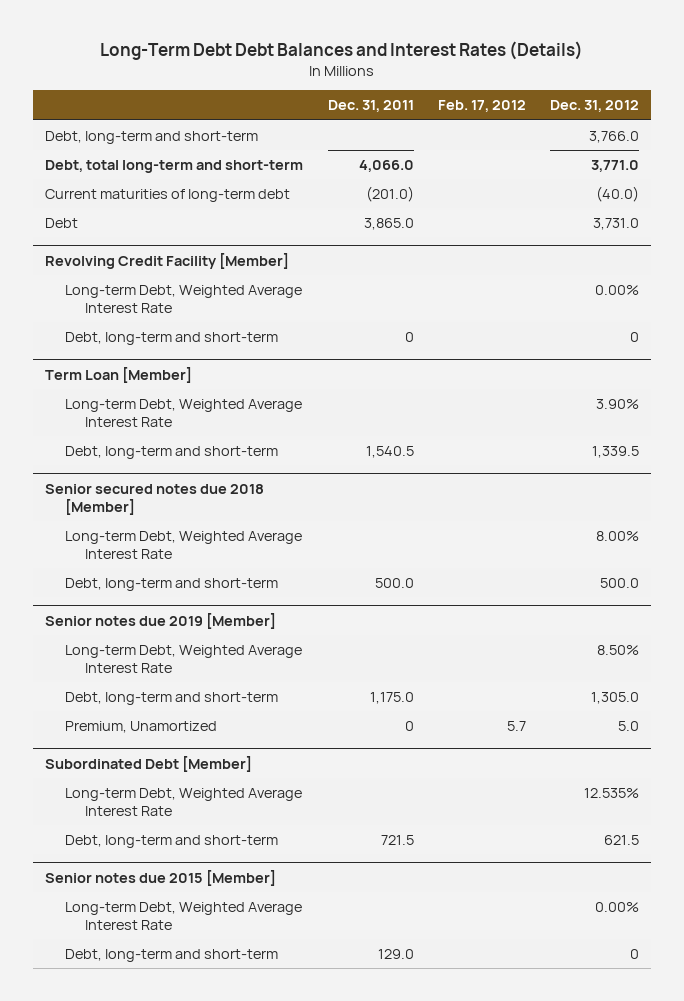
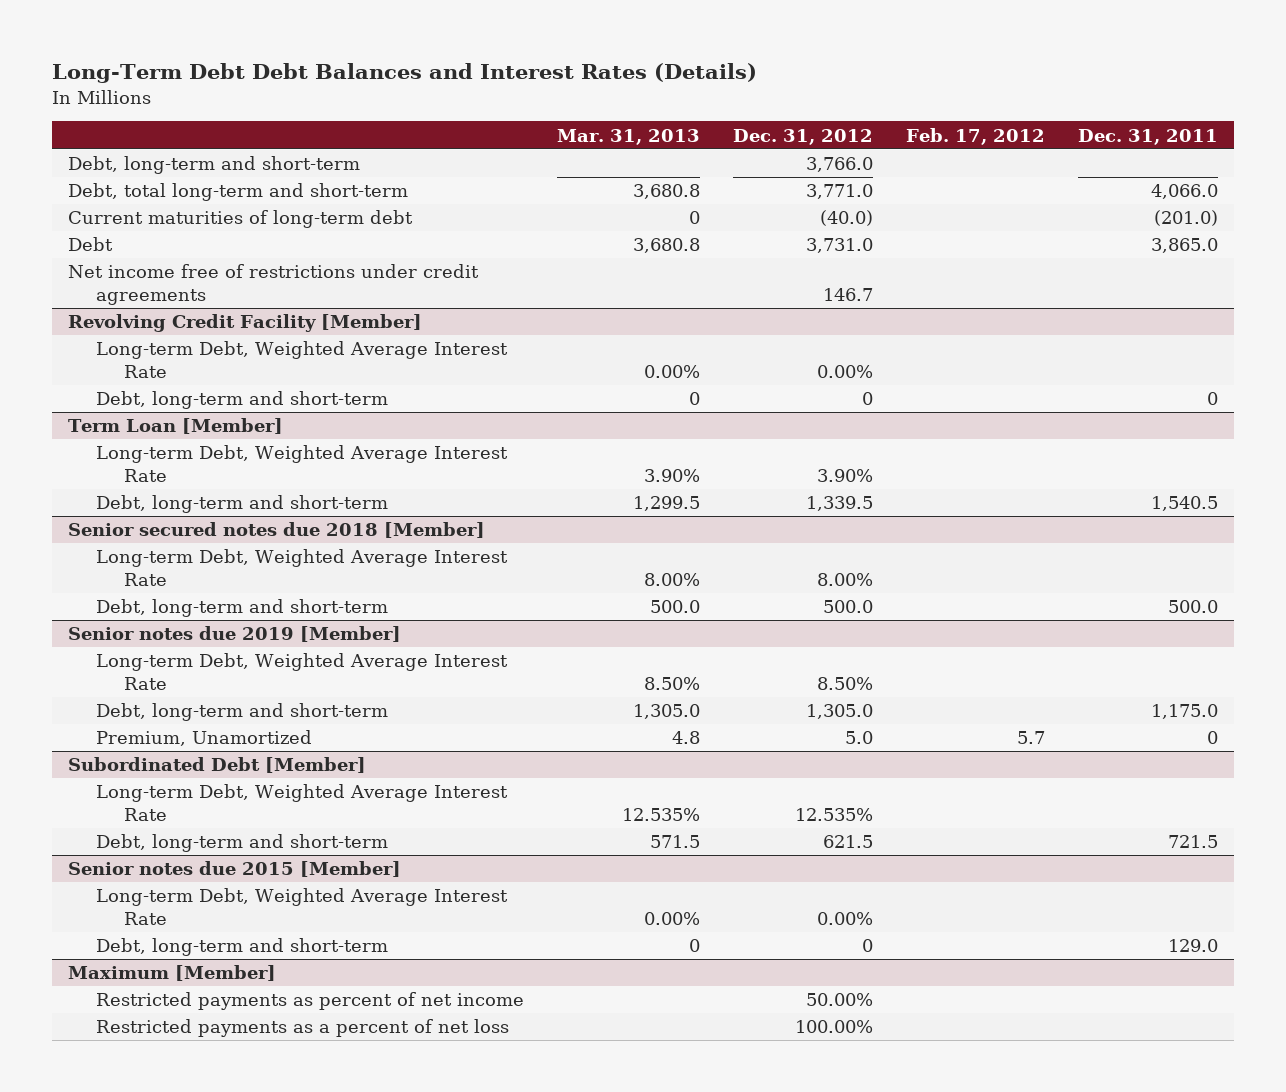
- | Dec. 31, 2011 | Feb. 17, 2012 | Dec. 31, 2012
+ | Mar. 31, 2013 | Dec. 31, 2012 | Feb. 17, 2012 | Dec. 31, 2011
+ Net income free of restrictions under credit agreements | | 146.7 | |
+ Maximum [Member]
+ Restricted payments as percent of net income | | 50.00% | |
+ Restricted payments as a percent of net loss | | 100.00% | |

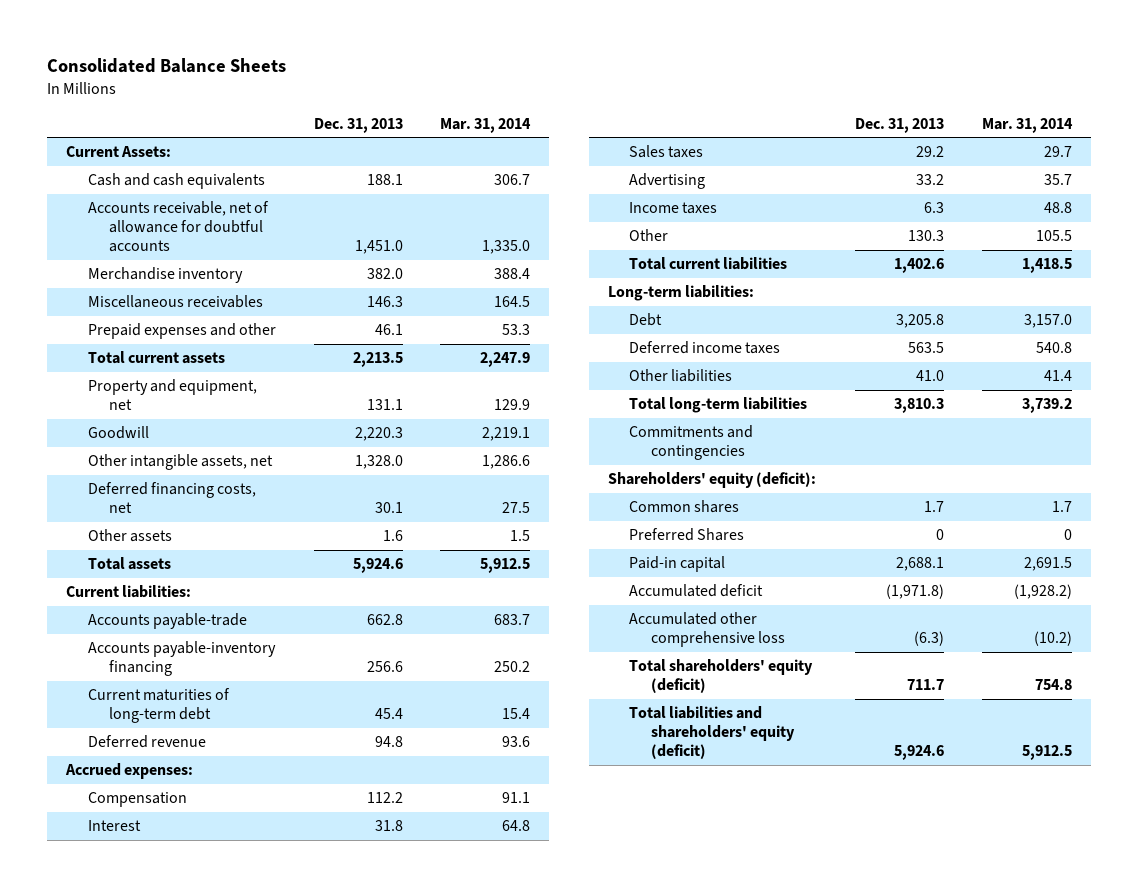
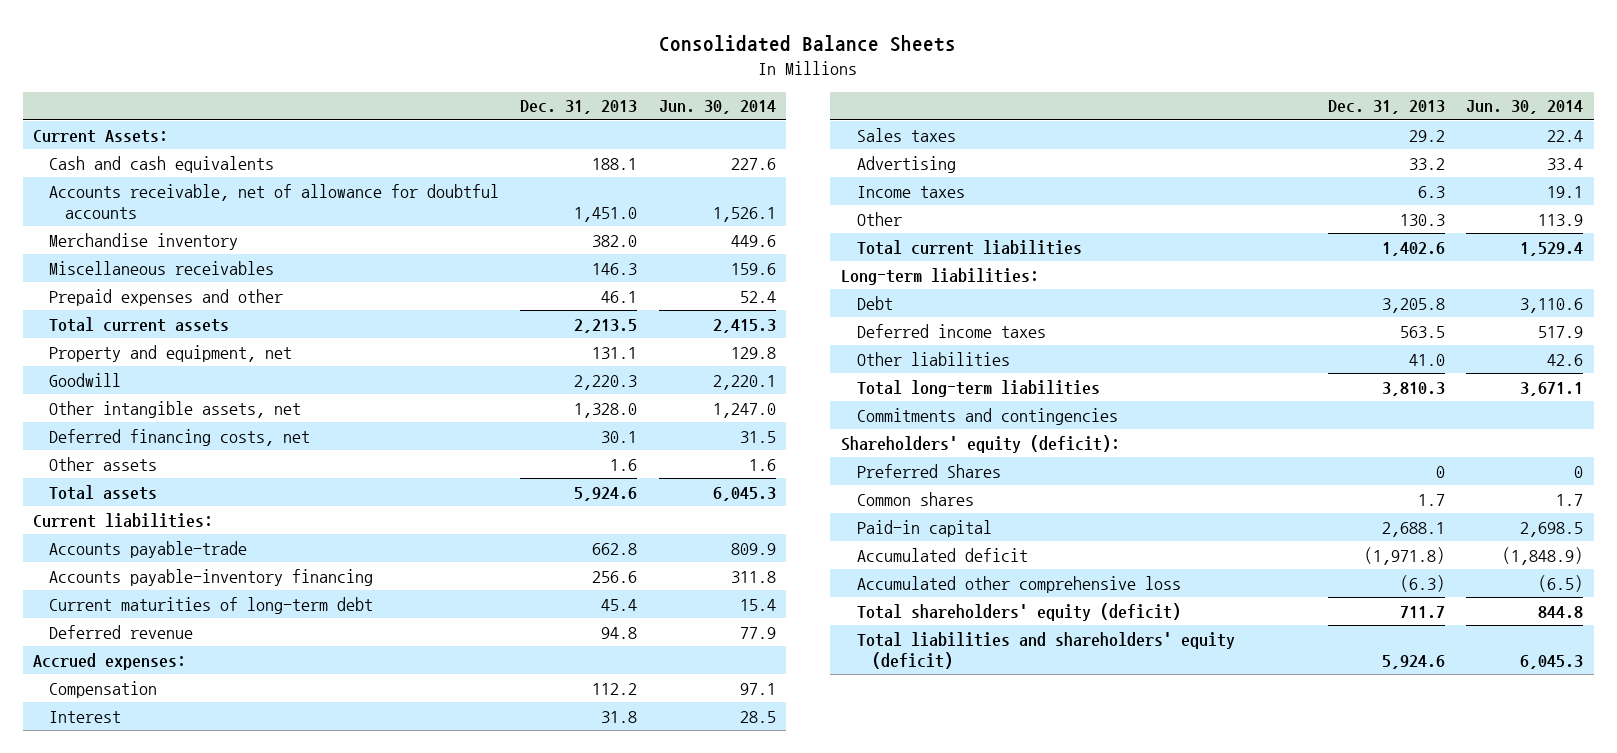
- | Dec. 31, 2013 | Mar. 31, 2014
+ | Dec. 31, 2013 | Jun. 30, 2014
moved down: Common shares | 1.7 | 1.7

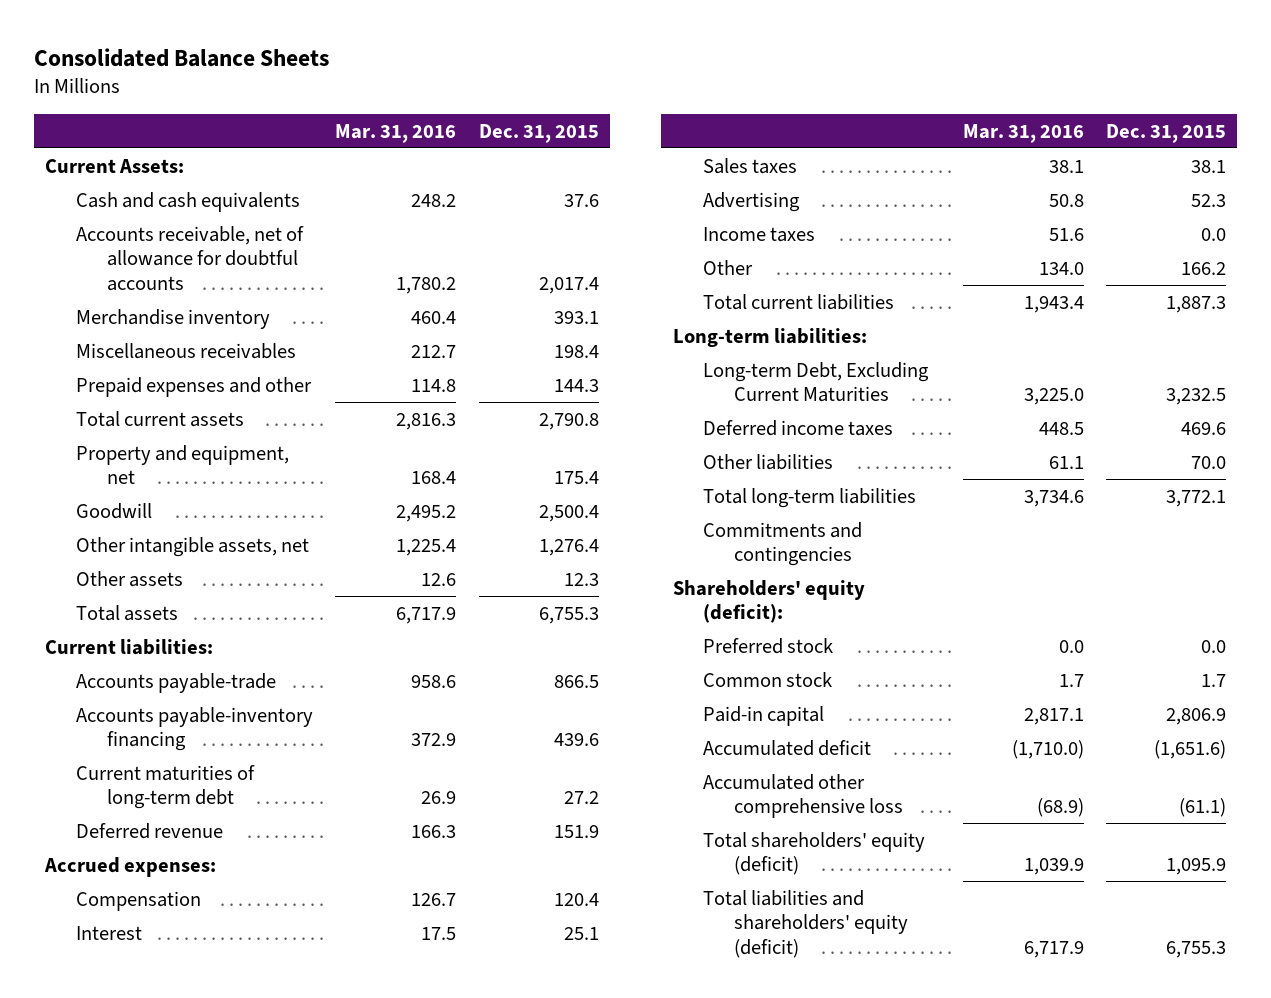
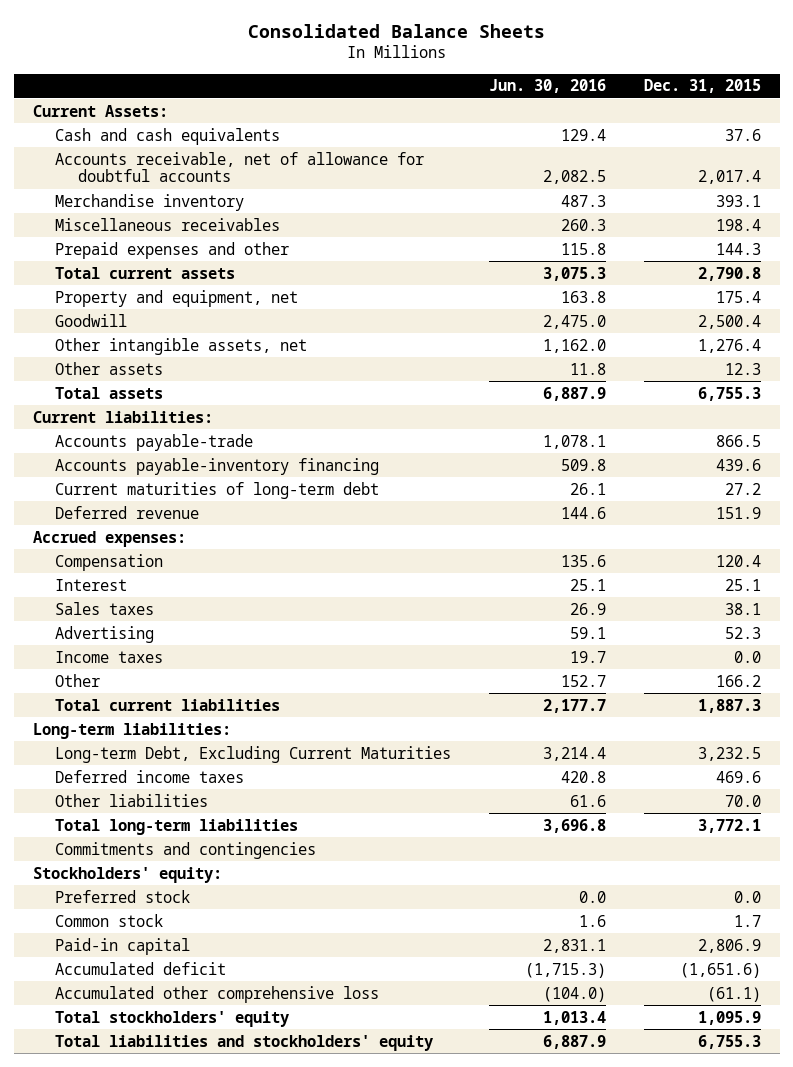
- | Mar. 31, 2016 | Dec. 31, 2015
+ | Jun. 30, 2016 | Dec. 31, 2015
- Shareholders' equity (deficit):
+ Stockholders' equity:
- Total shareholders' equity (deficit) | 1,039.9 | 1,095.9
- Total liabilities and shareholders' equity (deficit) | 6,717.9 | 6,755.3
+ Total stockholders' equity | 1,013.4 | 1,095.9
+ Total liabilities and stockholders' equity | 6,887.9 | 6,755.3

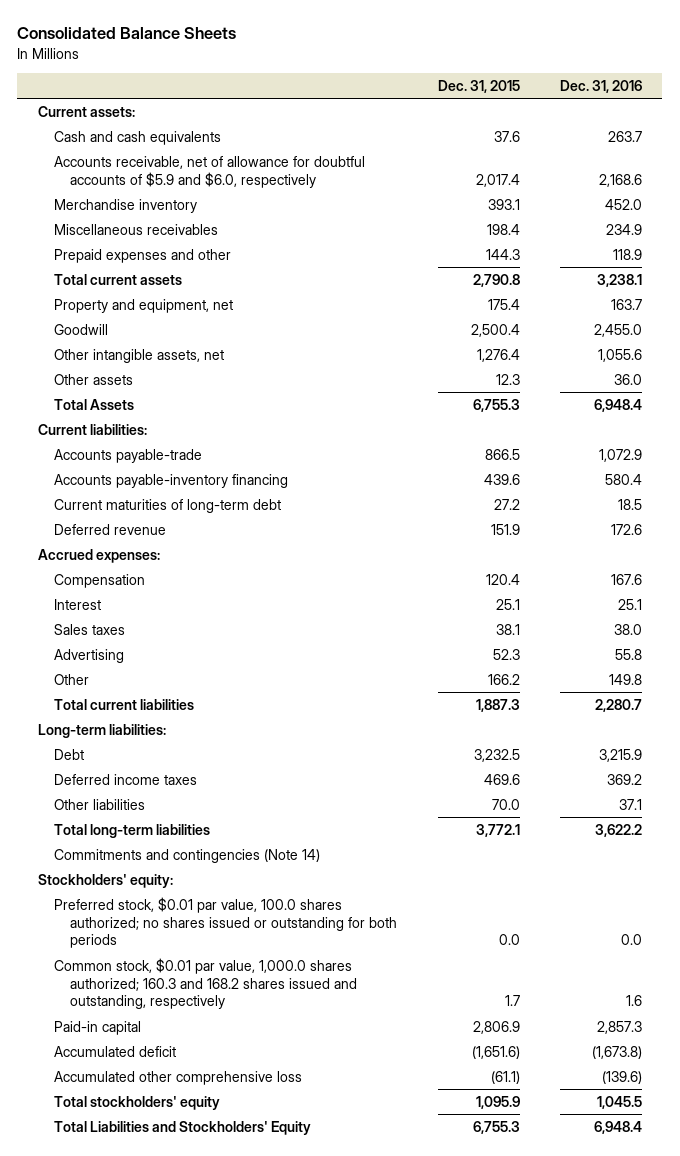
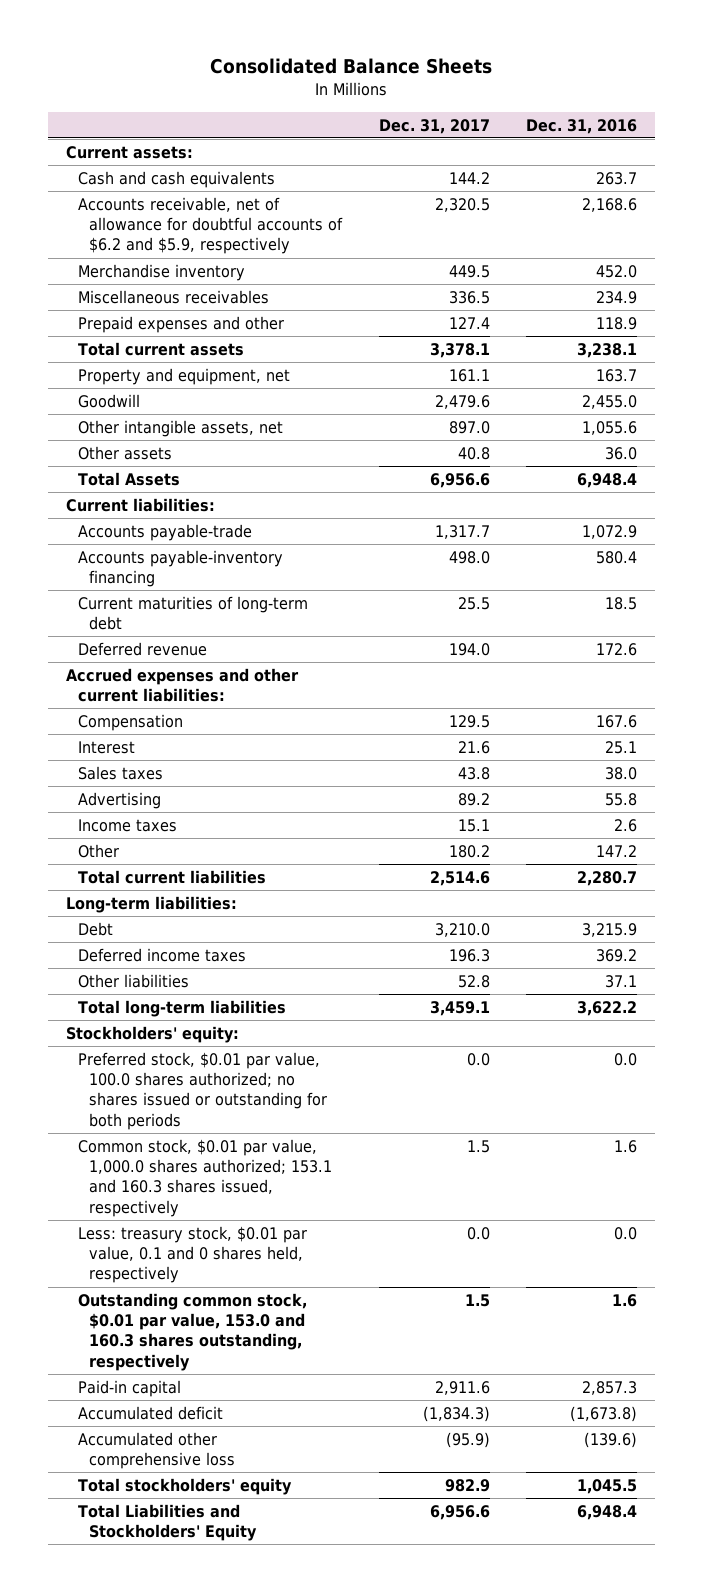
- | Dec. 31, 2015 | Dec. 31, 2016
+ | Dec. 31, 2017 | Dec. 31, 2016
- Accounts receivable, net of allowance for doubtful accounts of $5.9 and $6.0, respectively | 2,017.4 | 2,168.6
+ Accounts receivable, net of allowance for doubtful accounts of $6.2 and $5.9, respectively | 2,320.5 | 2,168.6
- Accrued expenses:
+ Accrued expenses and other current liabilities:
- Other | 166.2 | 149.8
+ Income taxes | 15.1 | 2.6
+ Other | 180.2 | 147.2
- Commitments and contingencies (Note 14)
- Common stock, $0.01 par value, 1,000.0 shares authorized; 160.3 and 168.2 shares issued and outstanding, respectively | 1.7 | 1.6
+ Common stock, $0.01 par value, 1,000.0 shares authorized; 153.1 and 160.3 shares issued, respectively | 1.5 | 1.6
+ Less: treasury stock, $0.01 par value, 0.1 and 0 shares held, respectively | 0.0 | 0.0
+ Outstanding common stock, $0.01 par value, 153.0 and 160.3 shares outstanding, respectively | 1.5 | 1.6

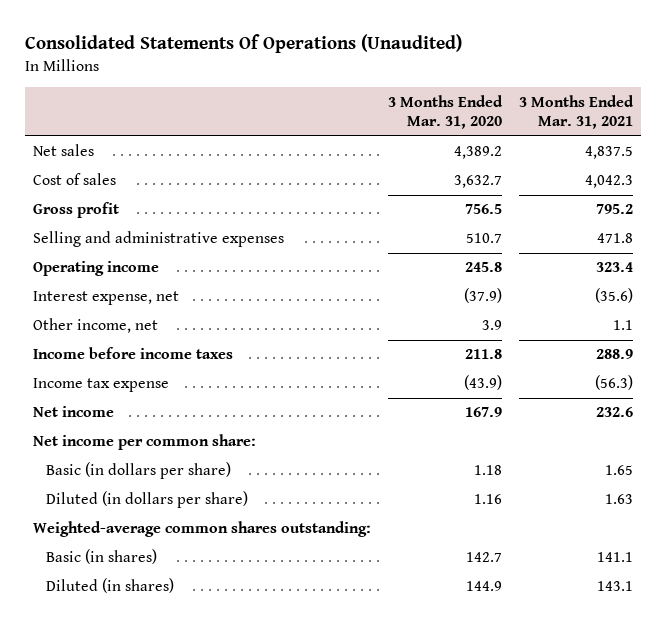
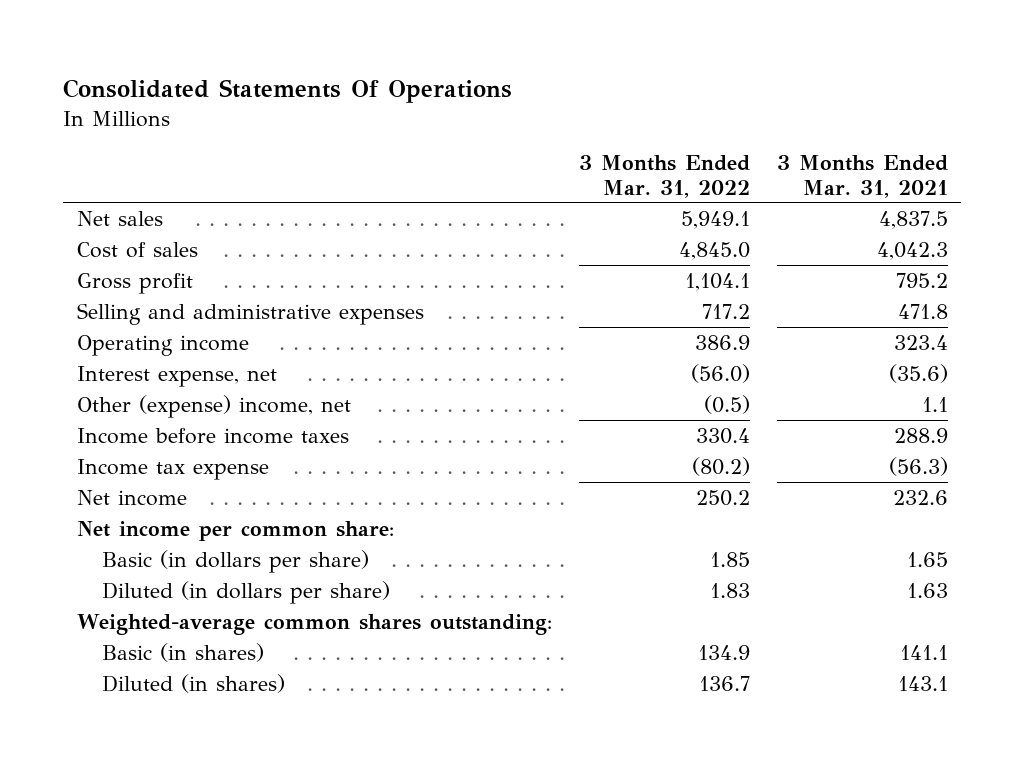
- Consolidated Statements Of Operations (Unaudited)
+ Consolidated Statements Of Operations
- | 3 Months Ended Mar. 31, 2020 | 3 Months Ended Mar. 31, 2021
+ | 3 Months Ended Mar. 31, 2022 | 3 Months Ended Mar. 31, 2021
- Other income, net | 3.9 | 1.1
+ Other (expense) income, net | (0.5) | 1.1

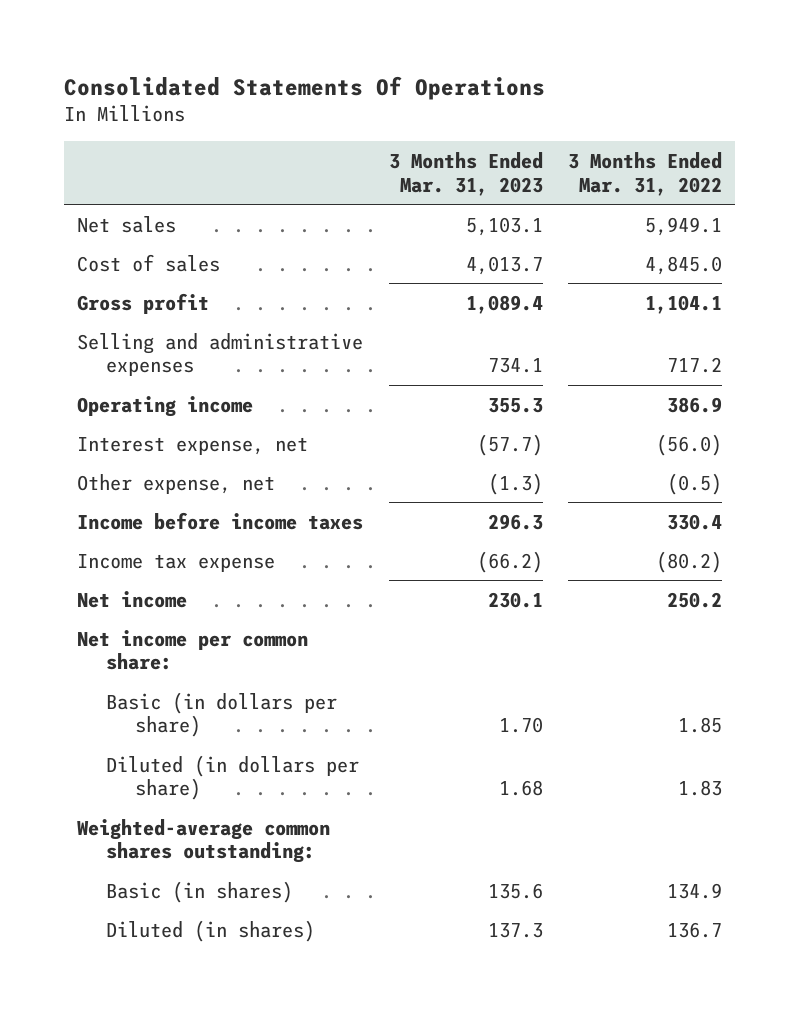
- | 3 Months Ended Mar. 31, 2022 | 3 Months Ended Mar. 31, 2021
+ | 3 Months Ended Mar. 31, 2023 | 3 Months Ended Mar. 31, 2022
- Other (expense) income, net | (0.5) | 1.1
+ Other expense, net | (1.3) | (0.5)

